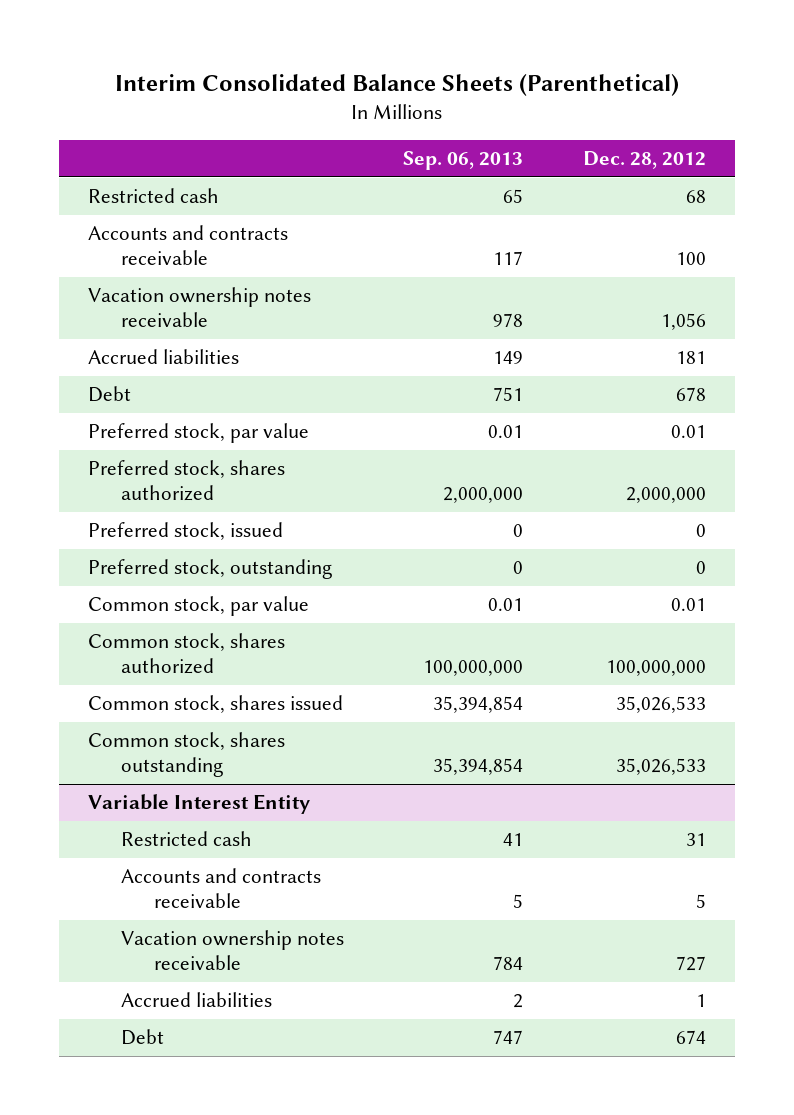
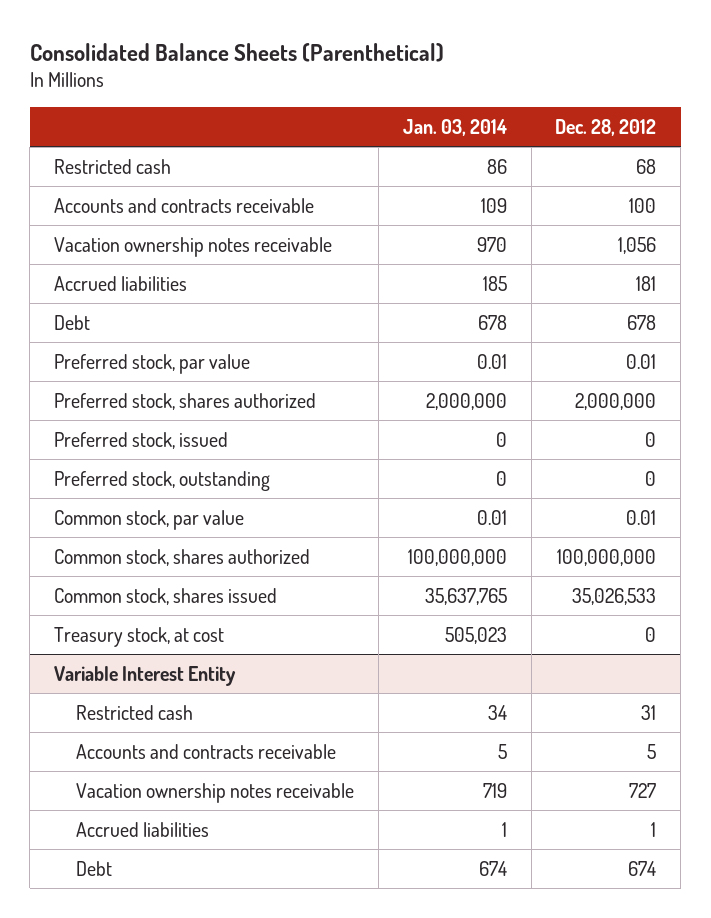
- Interim Consolidated Balance Sheets (Parenthetical)
+ Consolidated Balance Sheets (Parenthetical)
- | Sep. 06, 2013 | Dec. 28, 2012
+ | Jan. 03, 2014 | Dec. 28, 2012
- Common stock, shares outstanding | 35,394,854 | 35,026,533
+ Treasury stock, at cost | 505,023 | 0

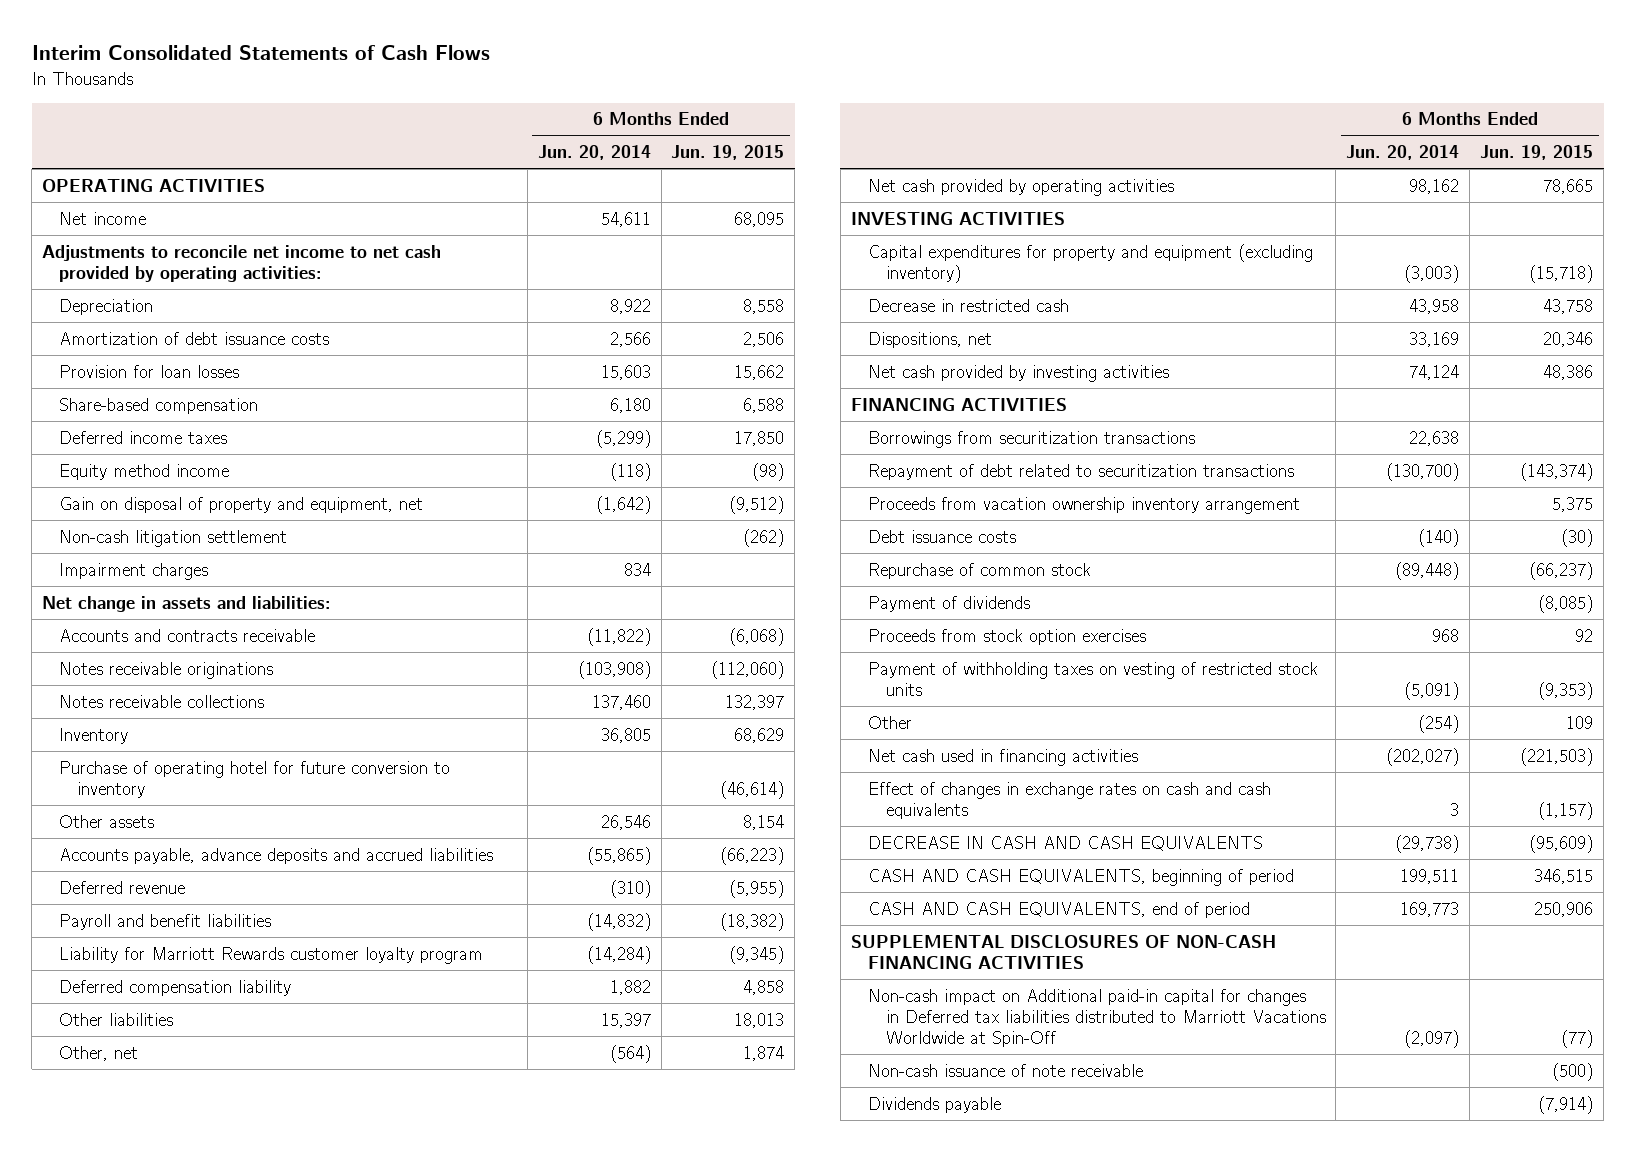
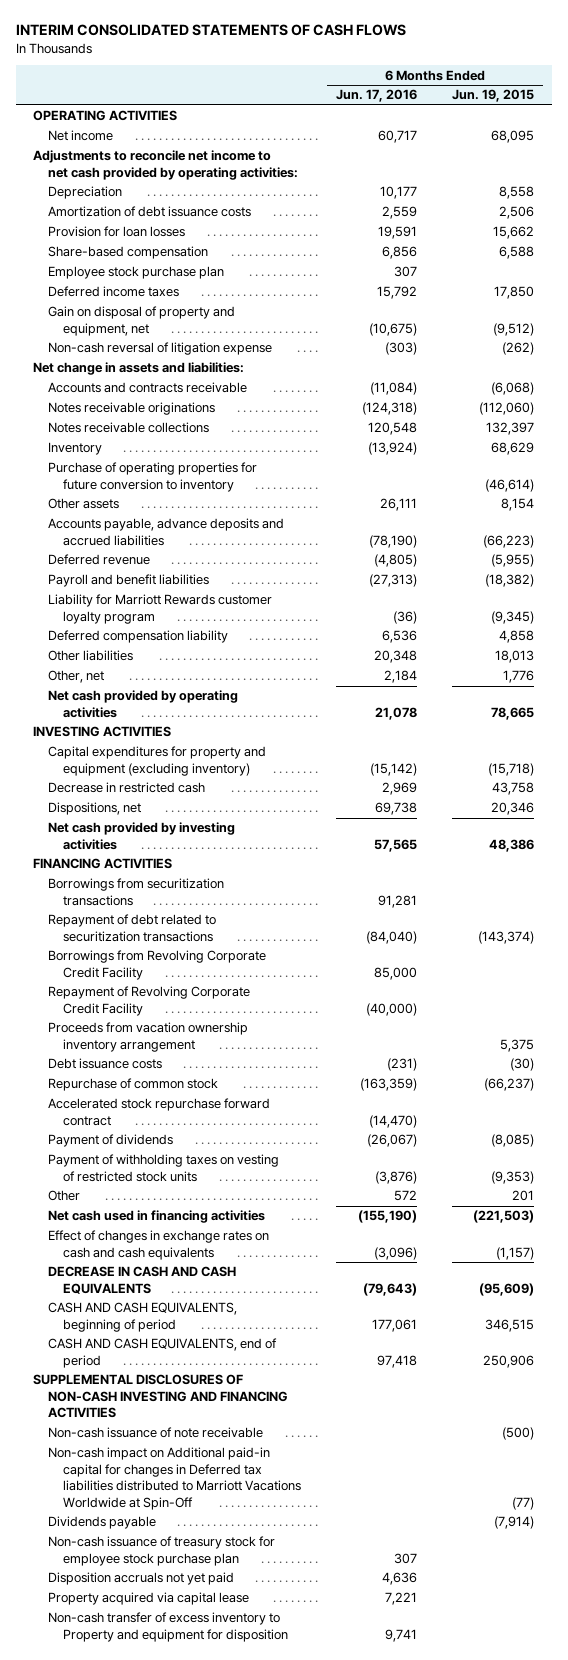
- Interim Consolidated Statements of Cash Flows
+ INTERIM CONSOLIDATED STATEMENTS OF CASH FLOWS
- | 6 Months Ended Jun. 20, 2014 | 6 Months Ended Jun. 19, 2015
+ | 6 Months Ended Jun. 17, 2016 | 6 Months Ended Jun. 19, 2015
+ Employee stock purchase plan | 307 |
- Equity method income | (118) | (98)
- Non-cash litigation settlement | | (262)
- Impairment charges | 834 |
+ Non-cash reversal of litigation expense | (303) | (262)
- Purchase of operating hotel for future conversion to inventory | | (46,614)
+ Purchase of operating properties for future conversion to inventory | | (46,614)
- Other, net | (564) | 1,874
+ Other, net | 2,184 | 1,776
+ Borrowings from Revolving Corporate Credit Facility | 85,000 |
+ Repayment of Revolving Corporate Credit Facility | (40,000) |
+ Accelerated stock repurchase forward contract | (14,470) |
- Proceeds from stock option exercises | 968 | 92
- Other | (254) | 109
+ Other | 572 | 201
- SUPPLEMENTAL DISCLOSURES OF NON-CASH FINANCING ACTIVITIES
+ SUPPLEMENTAL DISCLOSURES OF NON-CASH INVESTING AND FINANCING ACTIVITIES
moved down: Non-cash impact on Additional paid-in capital for changes in Deferred tax liabilities distributed to Marriott Vacations Worldwide at Spin-Off | | (77)
+ Non-cash issuance of treasury stock for employee stock purchase plan | 307 |
+ Disposition accruals not yet paid | 4,636 |
+ Property acquired via capital lease | 7,221 |
+ Non-cash transfer of excess inventory to Property and equipment for disposition | 9,741 |

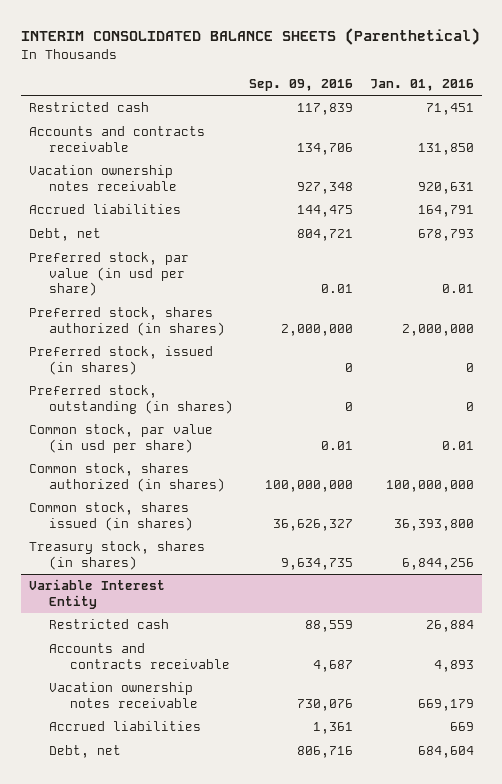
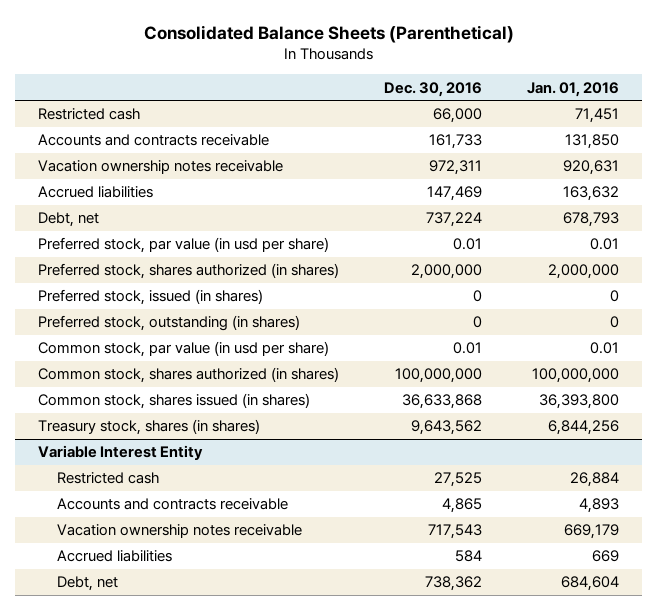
- INTERIM CONSOLIDATED BALANCE SHEETS (Parenthetical)
+ Consolidated Balance Sheets (Parenthetical)
- | Sep. 09, 2016 | Jan. 01, 2016
+ | Dec. 30, 2016 | Jan. 01, 2016
- Accrued liabilities | 144,475 | 164,791
+ Accrued liabilities | 147,469 | 163,632

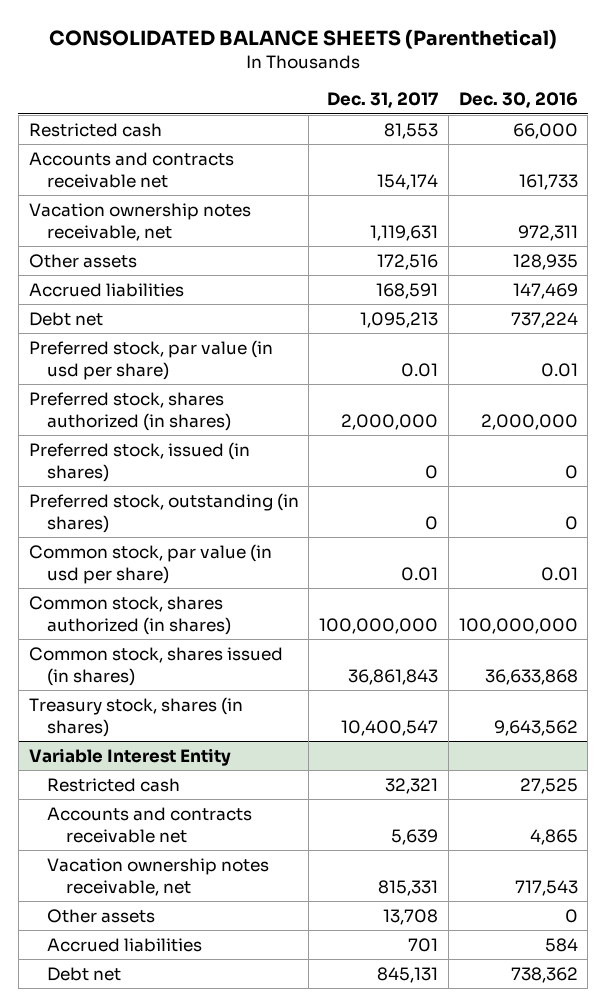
- Consolidated Balance Sheets (Parenthetical)
+ CONSOLIDATED BALANCE SHEETS (Parenthetical)
- | Dec. 30, 2016 | Jan. 01, 2016
+ | Dec. 31, 2017 | Dec. 30, 2016
- Accounts and contracts receivable | 161,733 | 131,850
- Vacation ownership notes receivable | 972,311 | 920,631
+ Accounts and contracts receivable net | 154,174 | 161,733
+ Vacation ownership notes receivable, net | 1,119,631 | 972,311
+ Other assets | 172,516 | 128,935
- Debt, net | 737,224 | 678,793
+ Debt net | 1,095,213 | 737,224
@ Variable Interest Entity
- Accounts and contracts receivable | 4,865 | 4,893
- Vacation ownership notes receivable | 717,543 | 669,179
+ Accounts and contracts receivable net | 5,639 | 4,865
+ Vacation ownership notes receivable, net | 815,331 | 717,543
+ Other assets | 13,708 | 0
- Debt, net | 738,362 | 684,604
+ Debt net | 845,131 | 738,362

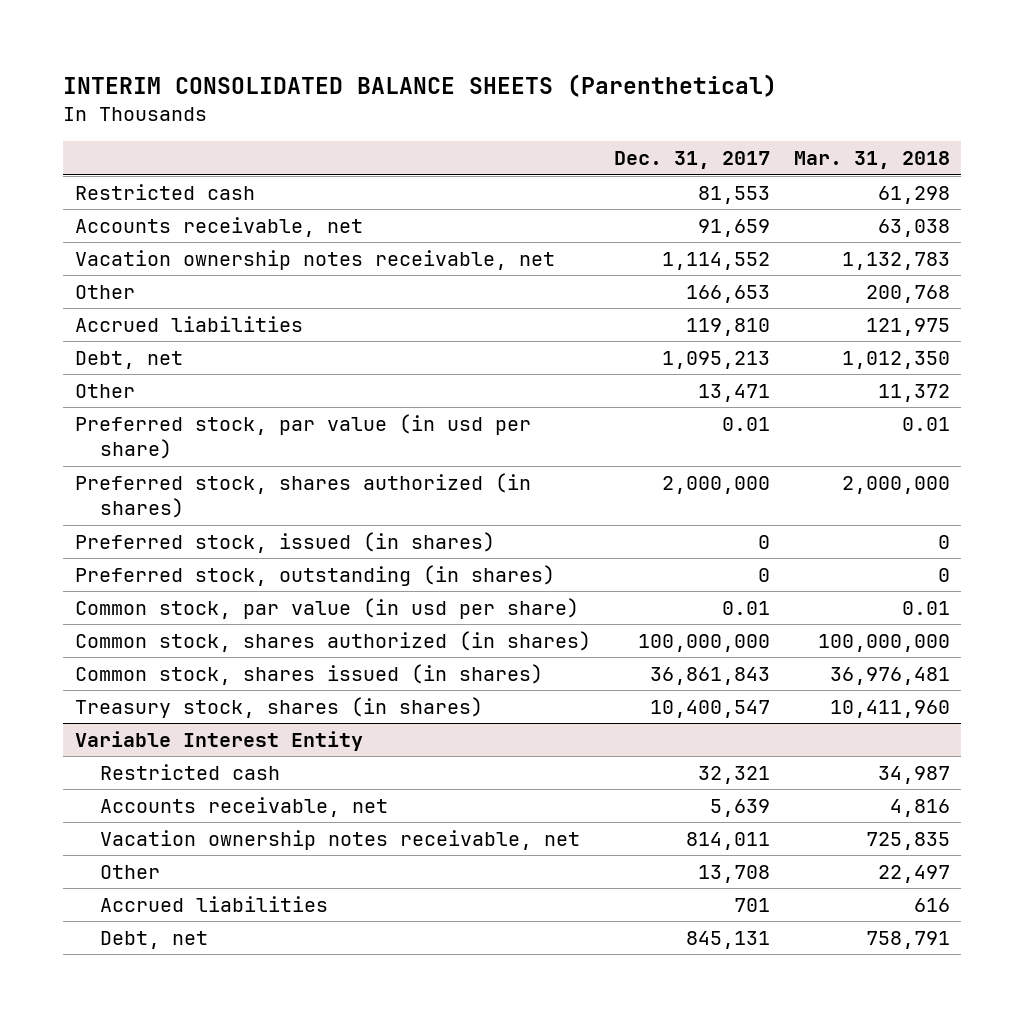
- CONSOLIDATED BALANCE SHEETS (Parenthetical)
+ INTERIM CONSOLIDATED BALANCE SHEETS (Parenthetical)
- | Dec. 31, 2017 | Dec. 30, 2016
+ | Dec. 31, 2017 | Mar. 31, 2018
- Accounts and contracts receivable net | 154,174 | 161,733
- Vacation ownership notes receivable, net | 1,119,631 | 972,311
- Other assets | 172,516 | 128,935
- Accrued liabilities | 168,591 | 147,469
- Debt net | 1,095,213 | 737,224
+ Accounts receivable, net | 91,659 | 63,038
+ Vacation ownership notes receivable, net | 1,114,552 | 1,132,783
+ Other | 166,653 | 200,768
+ Accrued liabilities | 119,810 | 121,975
+ Debt, net | 1,095,213 | 1,012,350
+ Other | 13,471 | 11,372
@ Variable Interest Entity
- Accounts and contracts receivable net | 5,639 | 4,865
- Vacation ownership notes receivable, net | 815,331 | 717,543
- Other assets | 13,708 | 0
+ Accounts receivable, net | 5,639 | 4,816
+ Vacation ownership notes receivable, net | 814,011 | 725,835
+ Other | 13,708 | 22,497
- Debt net | 845,131 | 738,362
+ Debt, net | 845,131 | 758,791

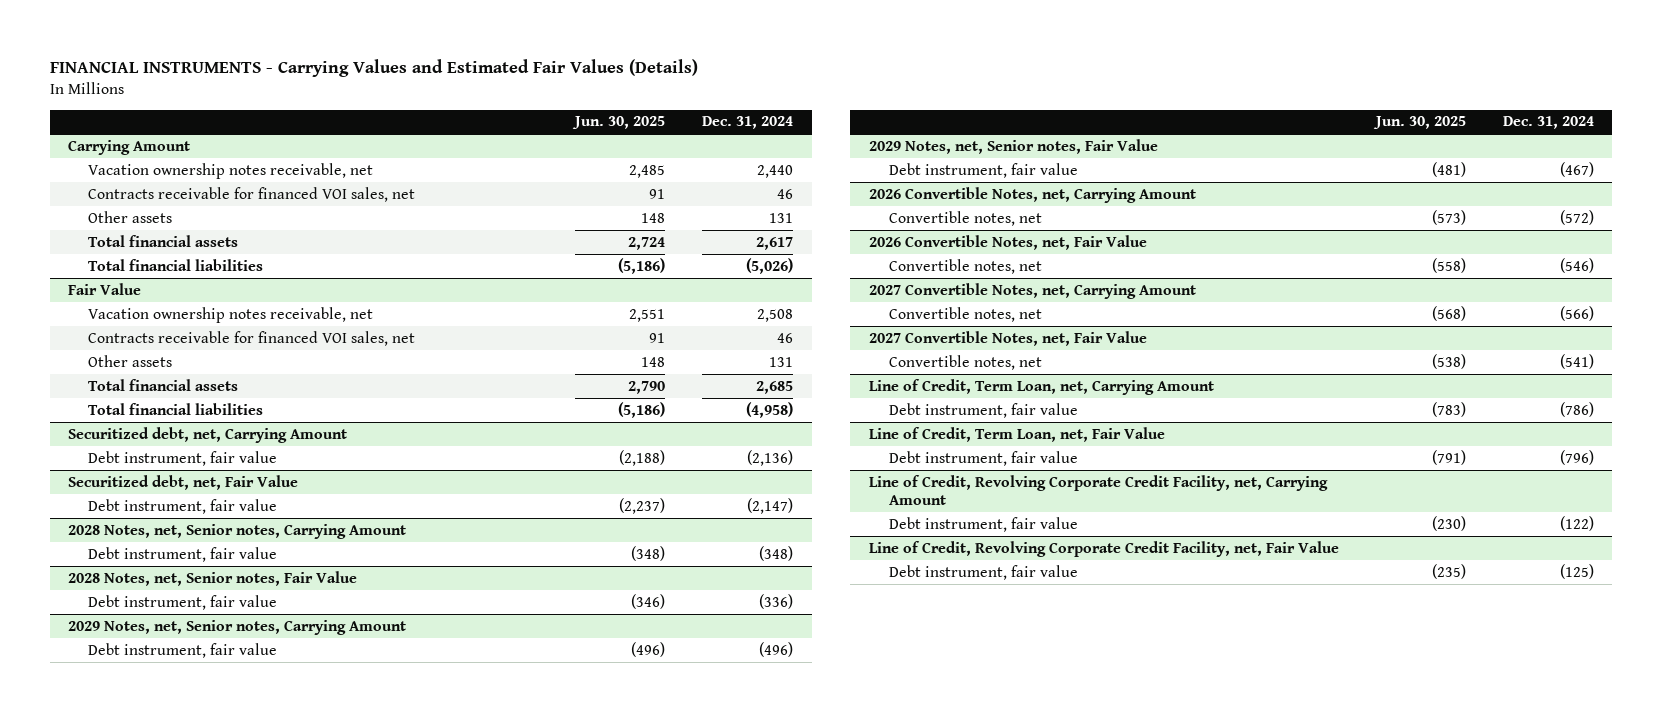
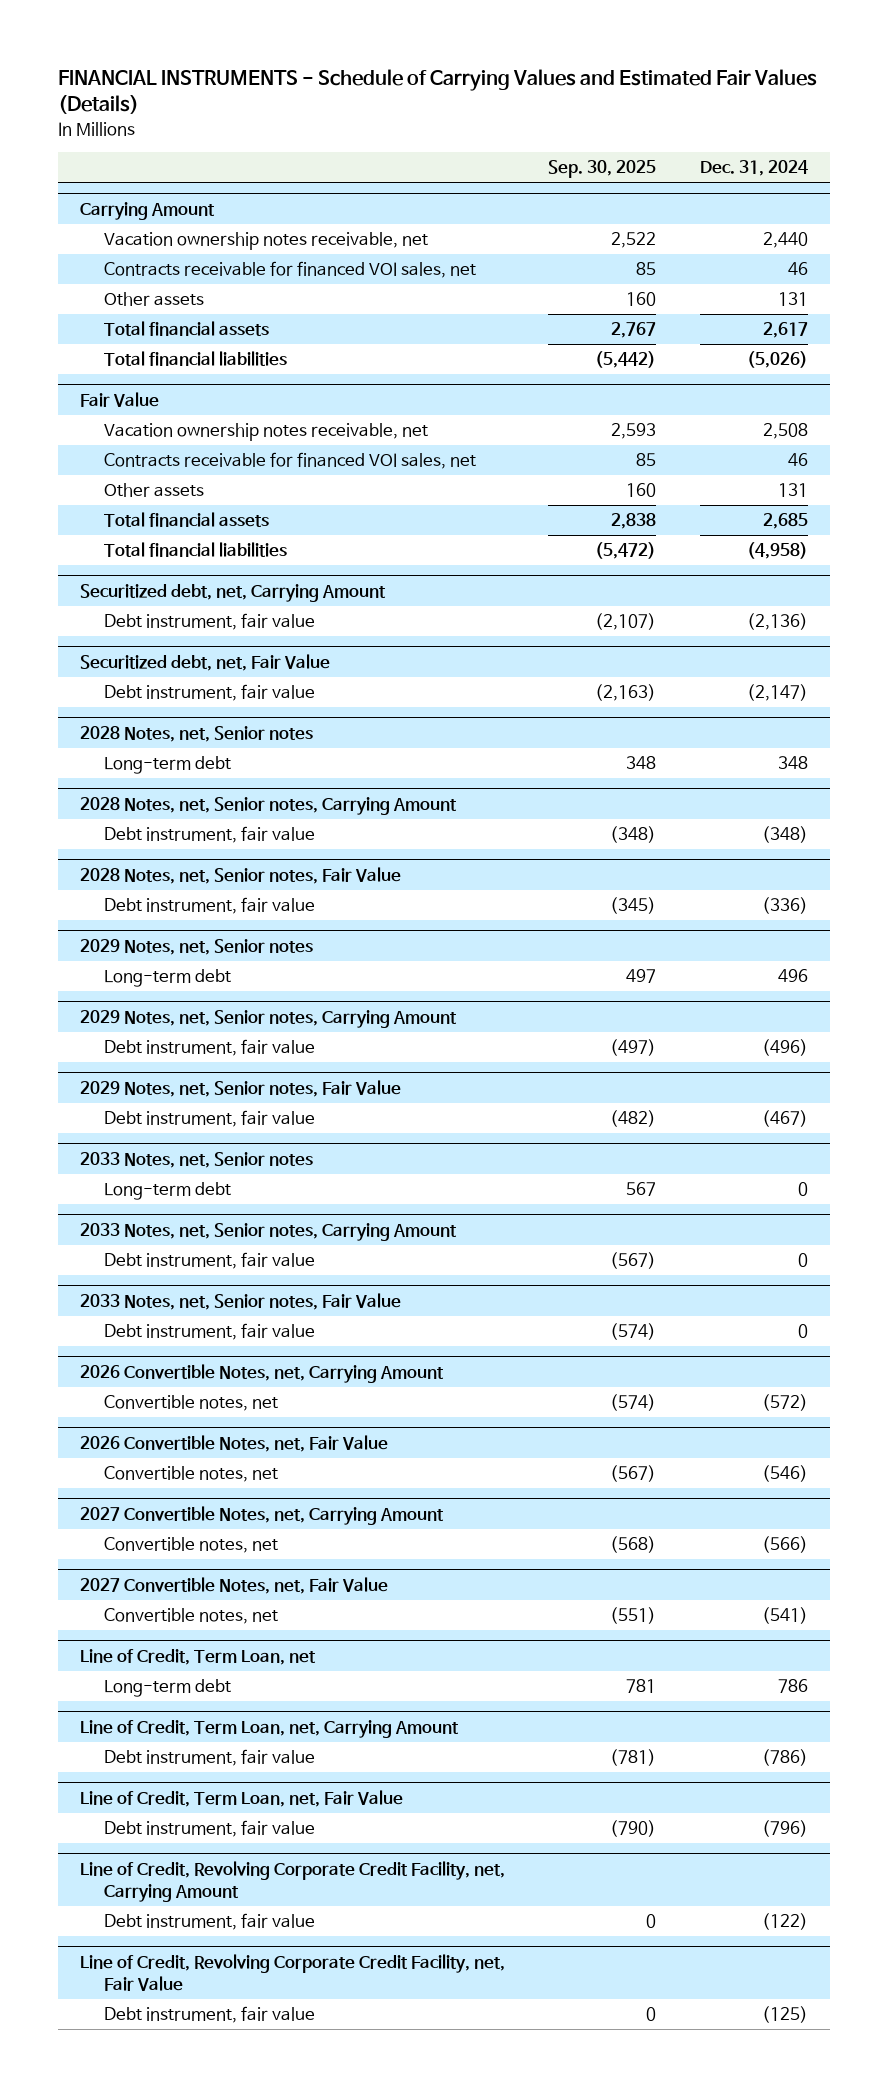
- FINANCIAL INSTRUMENTS - Carrying Values and Estimated Fair Values (Details)
+ FINANCIAL INSTRUMENTS - Schedule of Carrying Values and Estimated Fair Values (Details)
- | Jun. 30, 2025 | Dec. 31, 2024
+ | Sep. 30, 2025 | Dec. 31, 2024
+ 2028 Notes, net, Senior notes
+ Long-term debt | 348 | 348
+ 2029 Notes, net, Senior notes
+ Long-term debt | 497 | 496
+ 2033 Notes, net, Senior notes
+ Long-term debt | 567 | 0
+ 2033 Notes, net, Senior notes, Carrying Amount
+ Debt instrument, fair value | (567) | 0
+ 2033 Notes, net, Senior notes, Fair Value
+ Debt instrument, fair value | (574) | 0
+ Line of Credit, Term Loan, net
+ Long-term debt | 781 | 786

